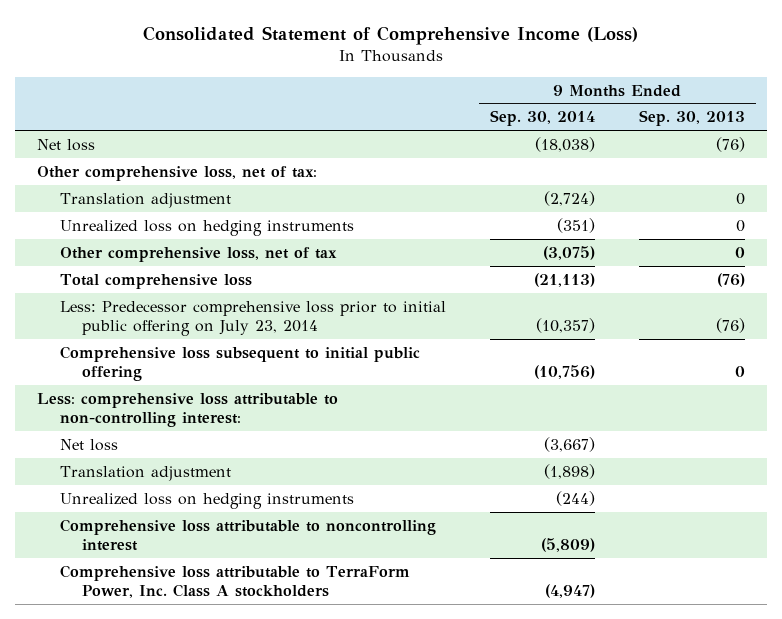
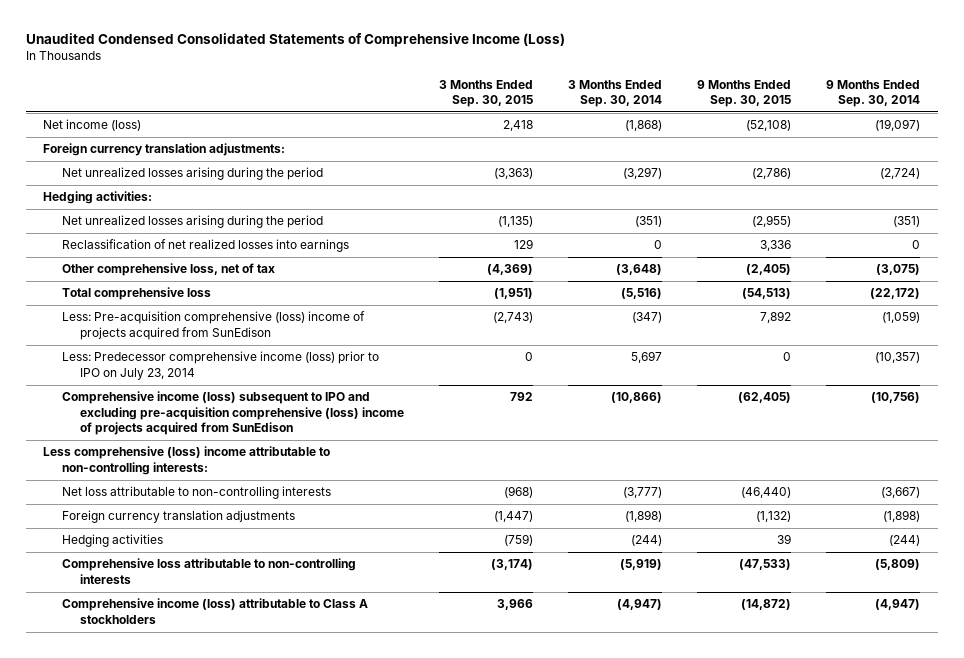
- Consolidated Statement of Comprehensive Income (Loss)
+ Unaudited Condensed Consolidated Statements of Comprehensive Income (Loss)
- | 9 Months Ended Sep. 30, 2014 | 9 Months Ended Sep. 30, 2013
+ | 3 Months Ended Sep. 30, 2015 | 3 Months Ended Sep. 30, 2014 | 9 Months Ended Sep. 30, 2015 | 9 Months Ended Sep. 30, 2014
- Net loss | (18,038) | (76)
- Other comprehensive loss, net of tax:
- Translation adjustment | (2,724) | 0
- Unrealized loss on hedging instruments | (351) | 0
+ Net income (loss) | 2,418 | (1,868) | (52,108) | (19,097)
+ Foreign currency translation adjustments:
+ Net unrealized losses arising during the period | (3,363) | (3,297) | (2,786) | (2,724)
+ Hedging activities:
+ Net unrealized losses arising during the period | (1,135) | (351) | (2,955) | (351)
+ Reclassification of net realized losses into earnings | 129 | 0 | 3,336 | 0
- Total comprehensive loss | (21,113) | (76)
- Less: Predecessor comprehensive loss prior to initial public offering on July 23, 2014 | (10,357) | (76)
- Comprehensive loss subsequent to initial public offering | (10,756) | 0
- Less: comprehensive loss attributable to non-controlling interest:
- Net loss | (3,667) |
- Translation adjustment | (1,898) |
- Unrealized loss on hedging instruments | (244) |
- Comprehensive loss attributable to noncontrolling interest | (5,809) |
- Comprehensive loss attributable to TerraForm Power, Inc. Class A stockholders | (4,947) |
+ Total comprehensive loss | (1,951) | (5,516) | (54,513) | (22,172)
+ Less: Pre-acquisition comprehensive (loss) income of projects acquired from SunEdison | (2,743) | (347) | 7,892 | (1,059)
+ Less: Predecessor comprehensive income (loss) prior to IPO on July 23, 2014 | 0 | 5,697 | 0 | (10,357)
+ Comprehensive income (loss) subsequent to IPO and excluding pre-acquisition comprehensive (loss) income of projects acquired from SunEdison | 792 | (10,866) | (62,405) | (10,756)
+ Less comprehensive (loss) income attributable to non-controlling interests:
+ Net loss attributable to non-controlling interests | (968) | (3,777) | (46,440) | (3,667)
+ Foreign currency translation adjustments | (1,447) | (1,898) | (1,132) | (1,898)
+ Hedging activities | (759) | (244) | 39 | (244)
+ Comprehensive loss attributable to non-controlling interests | (3,174) | (5,919) | (47,533) | (5,809)
+ Comprehensive income (loss) attributable to Class A stockholders | 3,966 | (4,947) | (14,872) | (4,947)

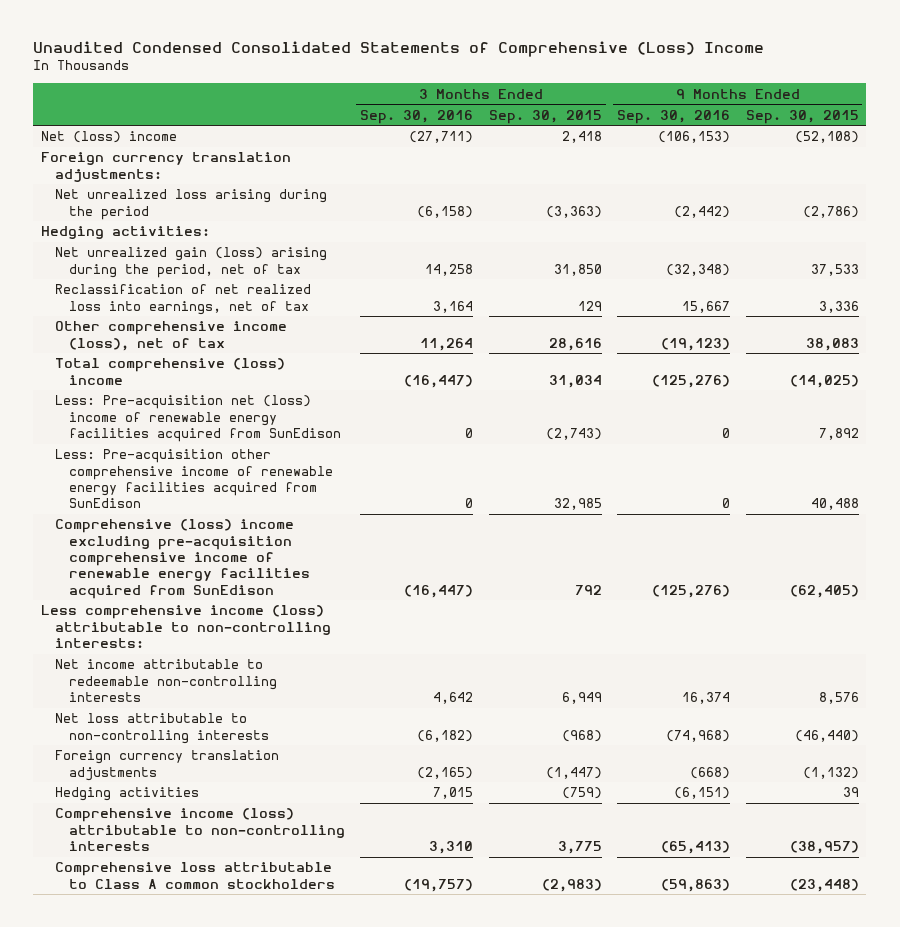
- Unaudited Condensed Consolidated Statements of Comprehensive Income (Loss)
+ Unaudited Condensed Consolidated Statements of Comprehensive (Loss) Income
- | 3 Months Ended Sep. 30, 2015 | 3 Months Ended Sep. 30, 2014 | 9 Months Ended Sep. 30, 2015 | 9 Months Ended Sep. 30, 2014
+ | 3 Months Ended Sep. 30, 2016 | 3 Months Ended Sep. 30, 2015 | 9 Months Ended Sep. 30, 2016 | 9 Months Ended Sep. 30, 2015
- Net income (loss) | 2,418 | (1,868) | (52,108) | (19,097)
+ Net (loss) income | (27,711) | 2,418 | (106,153) | (52,108)
- Net unrealized losses arising during the period | (3,363) | (3,297) | (2,786) | (2,724)
+ Net unrealized loss arising during the period | (6,158) | (3,363) | (2,442) | (2,786)
- Net unrealized losses arising during the period | (1,135) | (351) | (2,955) | (351)
- Reclassification of net realized losses into earnings | 129 | 0 | 3,336 | 0
- Other comprehensive loss, net of tax | (4,369) | (3,648) | (2,405) | (3,075)
- Total comprehensive loss | (1,951) | (5,516) | (54,513) | (22,172)
- Less: Pre-acquisition comprehensive (loss) income of projects acquired from SunEdison | (2,743) | (347) | 7,892 | (1,059)
- Less: Predecessor comprehensive income (loss) prior to IPO on July 23, 2014 | 0 | 5,697 | 0 | (10,357)
- Comprehensive income (loss) subsequent to IPO and excluding pre-acquisition comprehensive (loss) income of projects acquired from SunEdison | 792 | (10,866) | (62,405) | (10,756)
- Less comprehensive (loss) income attributable to non-controlling interests:
+ Net unrealized gain (loss) arising during the period, net of tax | 14,258 | 31,850 | (32,348) | 37,533
+ Reclassification of net realized loss into earnings, net of tax | 3,164 | 129 | 15,667 | 3,336
+ Other comprehensive income (loss), net of tax | 11,264 | 28,616 | (19,123) | 38,083
+ Total comprehensive (loss) income | (16,447) | 31,034 | (125,276) | (14,025)
+ Less: Pre-acquisition net (loss) income of renewable energy facilities acquired from SunEdison | 0 | (2,743) | 0 | 7,892
+ Less: Pre-acquisition other comprehensive income of renewable energy facilities acquired from SunEdison | 0 | 32,985 | 0 | 40,488
+ Comprehensive (loss) income excluding pre-acquisition comprehensive income of renewable energy facilities acquired from SunEdison | (16,447) | 792 | (125,276) | (62,405)
+ Less comprehensive income (loss) attributable to non-controlling interests:
+ Net income attributable to redeemable non-controlling interests | 4,642 | 6,949 | 16,374 | 8,576
- Comprehensive loss attributable to non-controlling interests | (3,174) | (5,919) | (47,533) | (5,809)
- Comprehensive income (loss) attributable to Class A stockholders | 3,966 | (4,947) | (14,872) | (4,947)
+ Comprehensive income (loss) attributable to non-controlling interests | 3,310 | 3,775 | (65,413) | (38,957)
+ Comprehensive loss attributable to Class A common stockholders | (19,757) | (2,983) | (59,863) | (23,448)

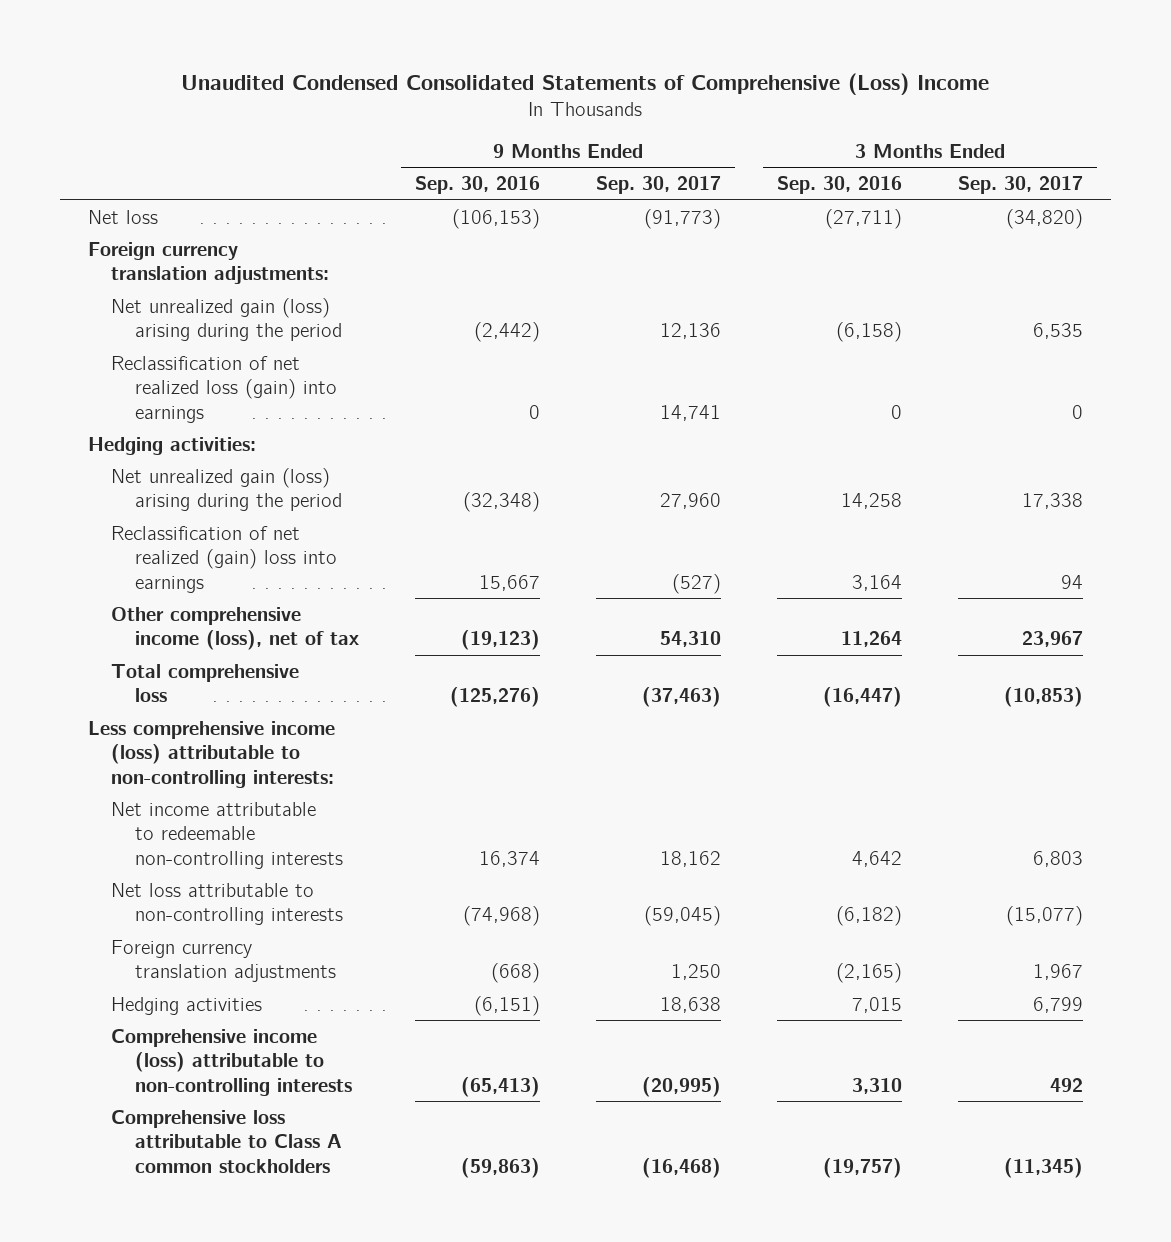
- | 3 Months Ended Sep. 30, 2016 | 3 Months Ended Sep. 30, 2015 | 9 Months Ended Sep. 30, 2016 | 9 Months Ended Sep. 30, 2015
+ | 9 Months Ended Sep. 30, 2016 | 9 Months Ended Sep. 30, 2017 | 3 Months Ended Sep. 30, 2016 | 3 Months Ended Sep. 30, 2017
- Net (loss) income | (27,711) | 2,418 | (106,153) | (52,108)
+ Net loss | (106,153) | (91,773) | (27,711) | (34,820)
- Net unrealized loss arising during the period | (6,158) | (3,363) | (2,442) | (2,786)
+ Net unrealized gain (loss) arising during the period | (2,442) | 12,136 | (6,158) | 6,535
+ Reclassification of net realized loss (gain) into earnings | 0 | 14,741 | 0 | 0
- Net unrealized gain (loss) arising during the period, net of tax | 14,258 | 31,850 | (32,348) | 37,533
- Reclassification of net realized loss into earnings, net of tax | 3,164 | 129 | 15,667 | 3,336
+ Net unrealized gain (loss) arising during the period | (32,348) | 27,960 | 14,258 | 17,338
+ Reclassification of net realized (gain) loss into earnings | 15,667 | (527) | 3,164 | 94
- Total comprehensive (loss) income | (16,447) | 31,034 | (125,276) | (14,025)
- Less: Pre-acquisition net (loss) income of renewable energy facilities acquired from SunEdison | 0 | (2,743) | 0 | 7,892
- Less: Pre-acquisition other comprehensive income of renewable energy facilities acquired from SunEdison | 0 | 32,985 | 0 | 40,488
- Comprehensive (loss) income excluding pre-acquisition comprehensive income of renewable energy facilities acquired from SunEdison | (16,447) | 792 | (125,276) | (62,405)
+ Total comprehensive loss | (125,276) | (37,463) | (16,447) | (10,853)

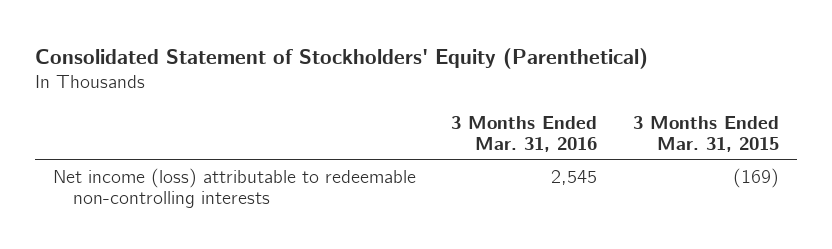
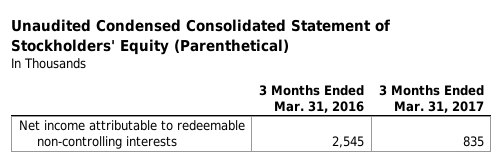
- Consolidated Statement of Stockholders' Equity (Parenthetical)
+ Unaudited Condensed Consolidated Statement of Stockholders' Equity (Parenthetical)
- | 3 Months Ended Mar. 31, 2016 | 3 Months Ended Mar. 31, 2015
+ | 3 Months Ended Mar. 31, 2016 | 3 Months Ended Mar. 31, 2017
- Net income (loss) attributable to redeemable non-controlling interests | 2,545 | (169)
+ Net income attributable to redeemable non-controlling interests | 2,545 | 835

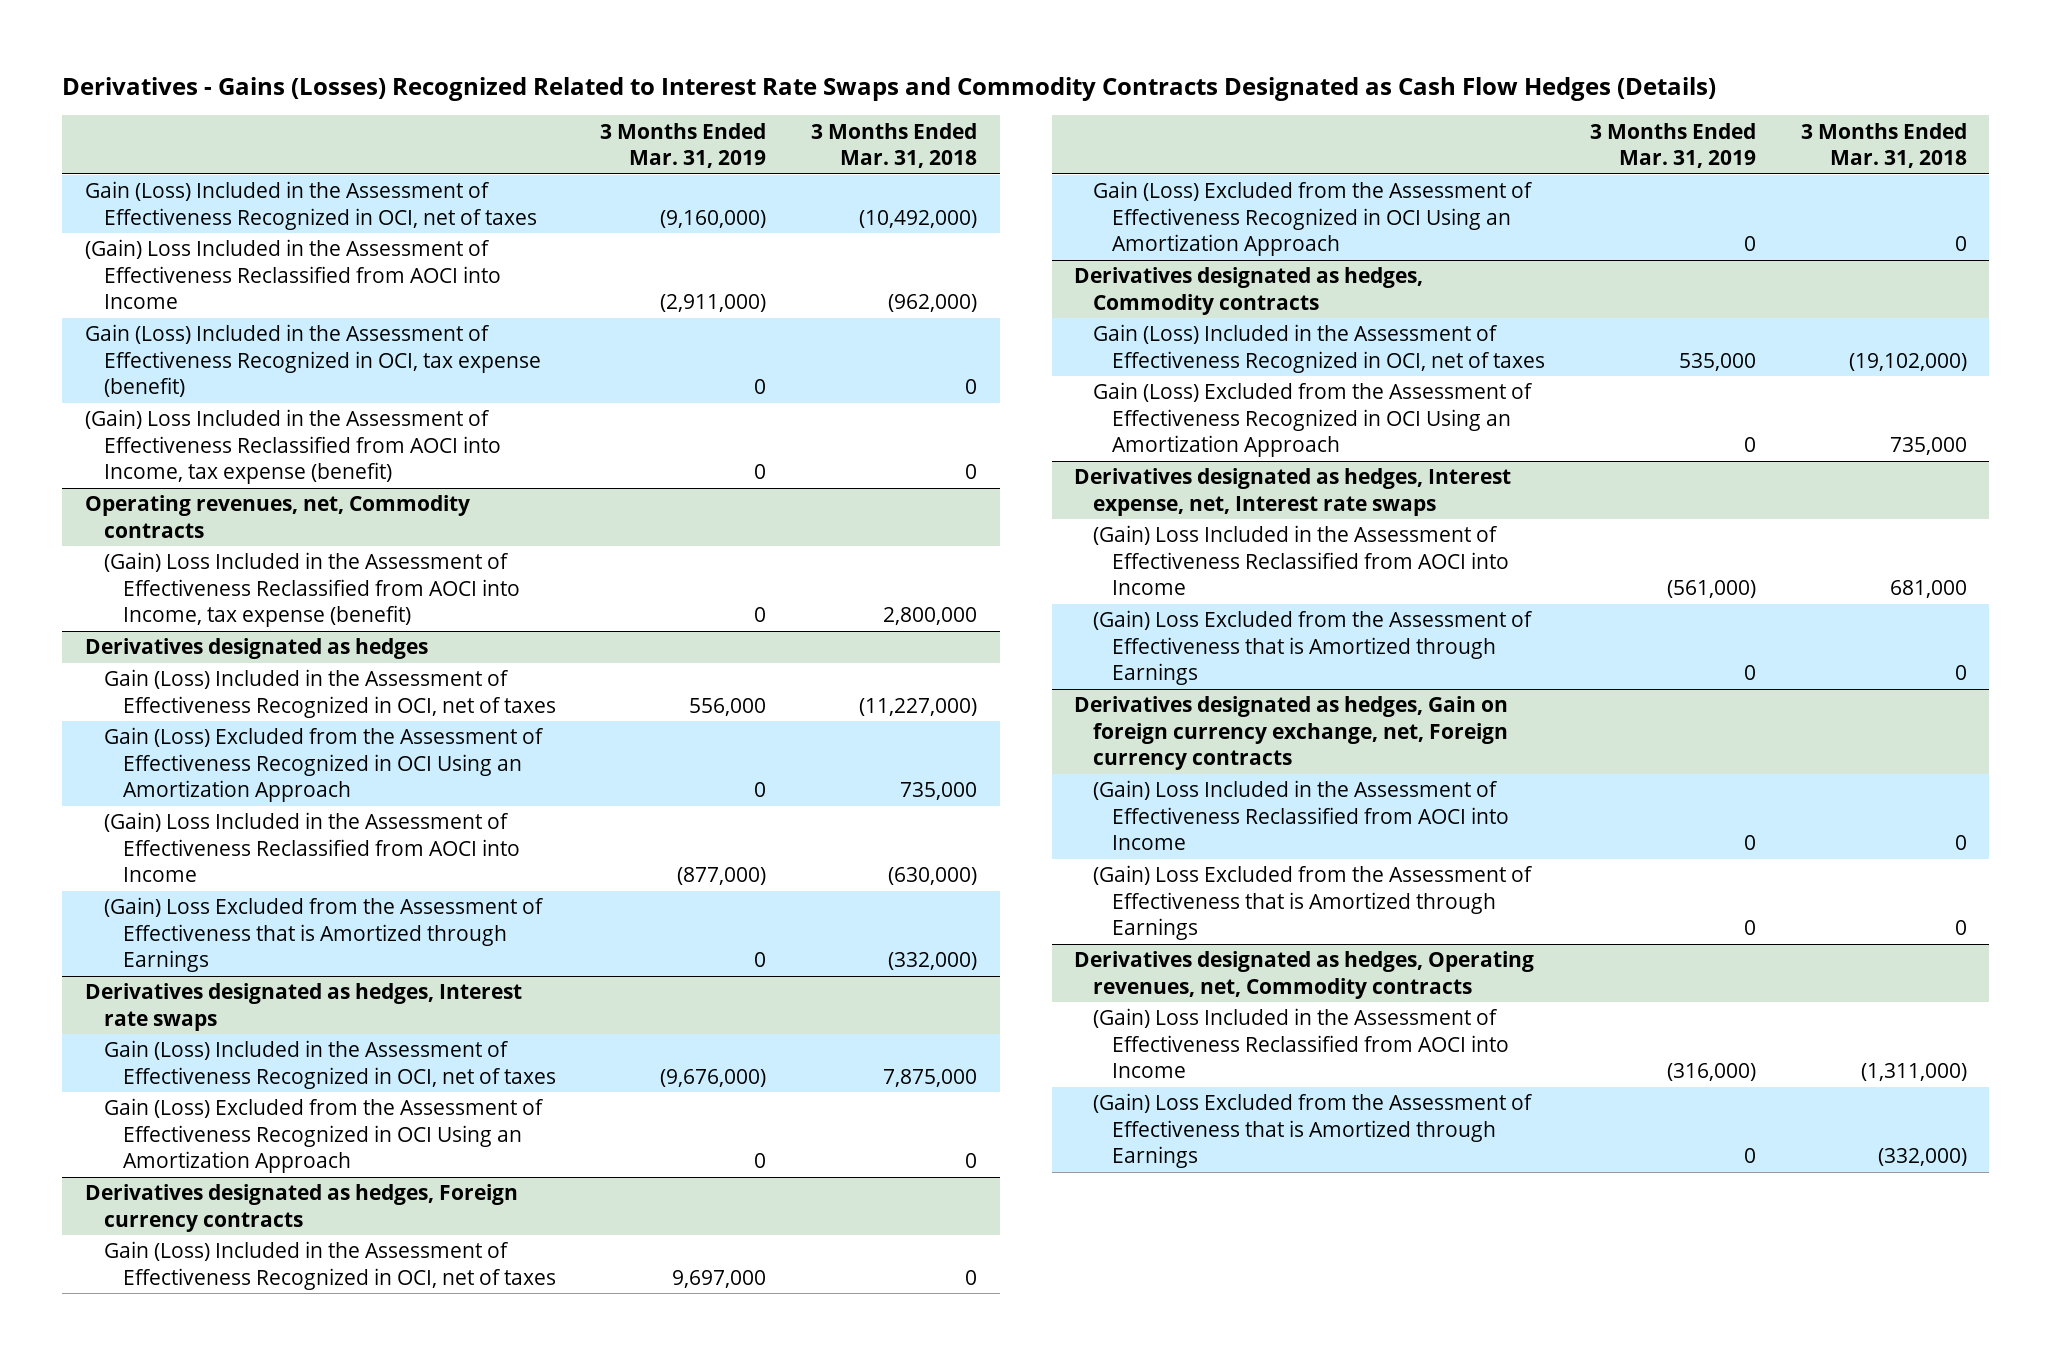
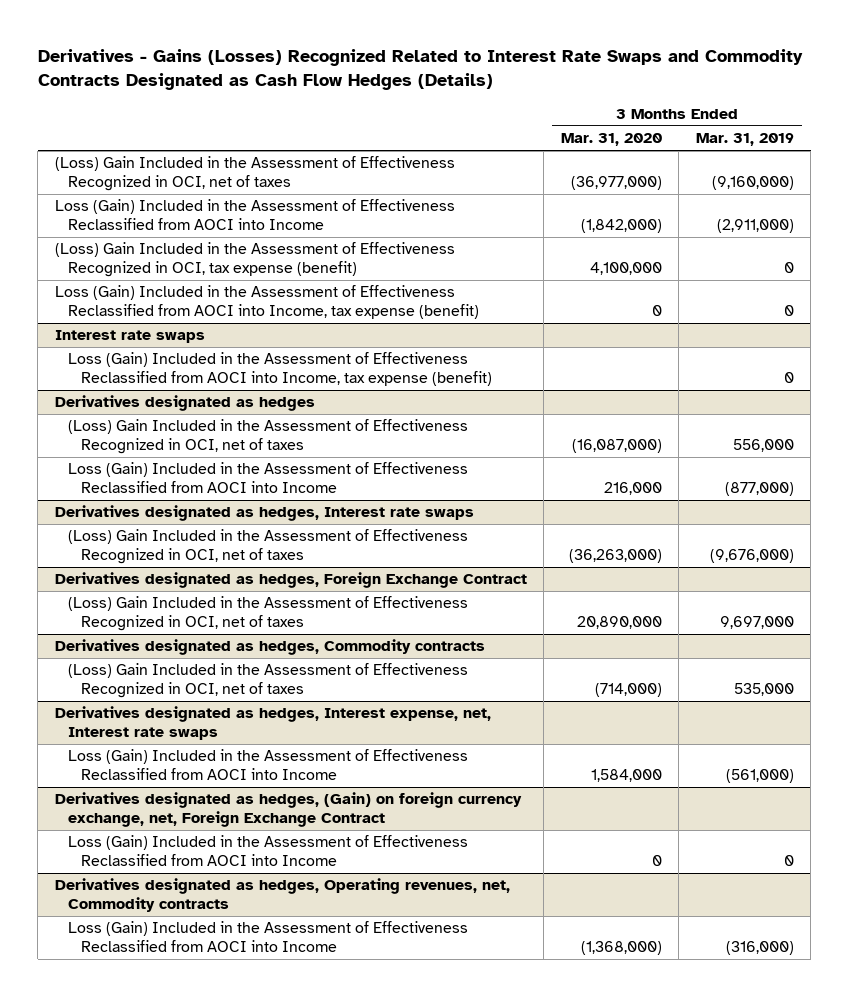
- | 3 Months Ended Mar. 31, 2019 | 3 Months Ended Mar. 31, 2018
+ | 3 Months Ended Mar. 31, 2020 | 3 Months Ended Mar. 31, 2019
- Gain (Loss) Included in the Assessment of Effectiveness Recognized in OCI, net of taxes | (9,160,000) | (10,492,000)
- (Gain) Loss Included in the Assessment of Effectiveness Reclassified from AOCI into Income | (2,911,000) | (962,000)
- Gain (Loss) Included in the Assessment of Effectiveness Recognized in OCI, tax expense (benefit) | 0 | 0
- (Gain) Loss Included in the Assessment of Effectiveness Reclassified from AOCI into Income, tax expense (benefit) | 0 | 0
- Operating revenues, net, Commodity contracts
- (Gain) Loss Included in the Assessment of Effectiveness Reclassified from AOCI into Income, tax expense (benefit) | 0 | 2,800,000
+ (Loss) Gain Included in the Assessment of Effectiveness Recognized in OCI, net of taxes | (36,977,000) | (9,160,000)
+ Loss (Gain) Included in the Assessment of Effectiveness Reclassified from AOCI into Income | (1,842,000) | (2,911,000)
+ (Loss) Gain Included in the Assessment of Effectiveness Recognized in OCI, tax expense (benefit) | 4,100,000 | 0
+ Loss (Gain) Included in the Assessment of Effectiveness Reclassified from AOCI into Income, tax expense (benefit) | 0 | 0
+ Interest rate swaps
+ Loss (Gain) Included in the Assessment of Effectiveness Reclassified from AOCI into Income, tax expense (benefit) | | 0
@ Derivatives designated as hedges
- Gain (Loss) Included in the Assessment of Effectiveness Recognized in OCI, net of taxes | 556,000 | (11,227,000)
- Gain (Loss) Excluded from the Assessment of Effectiveness Recognized in OCI Using an Amortization Approach | 0 | 735,000
- (Gain) Loss Included in the Assessment of Effectiveness Reclassified from AOCI into Income | (877,000) | (630,000)
- (Gain) Loss Excluded from the Assessment of Effectiveness that is Amortized through Earnings | 0 | (332,000)
+ (Loss) Gain Included in the Assessment of Effectiveness Recognized in OCI, net of taxes | (16,087,000) | 556,000
+ Loss (Gain) Included in the Assessment of Effectiveness Reclassified from AOCI into Income | 216,000 | (877,000)
@ Derivatives designated as hedges, Interest rate swaps
- Gain (Loss) Included in the Assessment of Effectiveness Recognized in OCI, net of taxes | (9,676,000) | 7,875,000
- Gain (Loss) Excluded from the Assessment of Effectiveness Recognized in OCI Using an Amortization Approach | 0 | 0
- Derivatives designated as hedges, Foreign currency contracts
- Gain (Loss) Included in the Assessment of Effectiveness Recognized in OCI, net of taxes | 9,697,000 | 0
- Gain (Loss) Excluded from the Assessment of Effectiveness Recognized in OCI Using an Amortization Approach | 0 | 0
@ Derivatives designated as hedges, Interest rate swaps
+ (Loss) Gain Included in the Assessment of Effectiveness Recognized in OCI, net of taxes | (36,263,000) | (9,676,000)
+ Derivatives designated as hedges, Foreign Exchange Contract
+ (Loss) Gain Included in the Assessment of Effectiveness Recognized in OCI, net of taxes | 20,890,000 | 9,697,000
@ Derivatives designated as hedges, Commodity contracts
- Gain (Loss) Included in the Assessment of Effectiveness Recognized in OCI, net of taxes | 535,000 | (19,102,000)
- Gain (Loss) Excluded from the Assessment of Effectiveness Recognized in OCI Using an Amortization Approach | 0 | 735,000
+ (Loss) Gain Included in the Assessment of Effectiveness Recognized in OCI, net of taxes | (714,000) | 535,000
@ Derivatives designated as hedges, Interest expense, net, Interest rate swaps
- (Gain) Loss Included in the Assessment of Effectiveness Reclassified from AOCI into Income | (561,000) | 681,000
- (Gain) Loss Excluded from the Assessment of Effectiveness that is Amortized through Earnings | 0 | 0
- Derivatives designated as hedges, Gain on foreign currency exchange, net, Foreign currency contracts
- (Gain) Loss Included in the Assessment of Effectiveness Reclassified from AOCI into Income | 0 | 0
- (Gain) Loss Excluded from the Assessment of Effectiveness that is Amortized through Earnings | 0 | 0
@ Derivatives designated as hedges, Interest expense, net, Interest rate swaps
+ Loss (Gain) Included in the Assessment of Effectiveness Reclassified from AOCI into Income | 1,584,000 | (561,000)
+ Derivatives designated as hedges, (Gain) on foreign currency exchange, net, Foreign Exchange Contract
+ Loss (Gain) Included in the Assessment of Effectiveness Reclassified from AOCI into Income | 0 | 0
@ Derivatives designated as hedges, Operating revenues, net, Commodity contracts
- (Gain) Loss Included in the Assessment of Effectiveness Reclassified from AOCI into Income | (316,000) | (1,311,000)
- (Gain) Loss Excluded from the Assessment of Effectiveness that is Amortized through Earnings | 0 | (332,000)
+ Loss (Gain) Included in the Assessment of Effectiveness Reclassified from AOCI into Income | (1,368,000) | (316,000)

